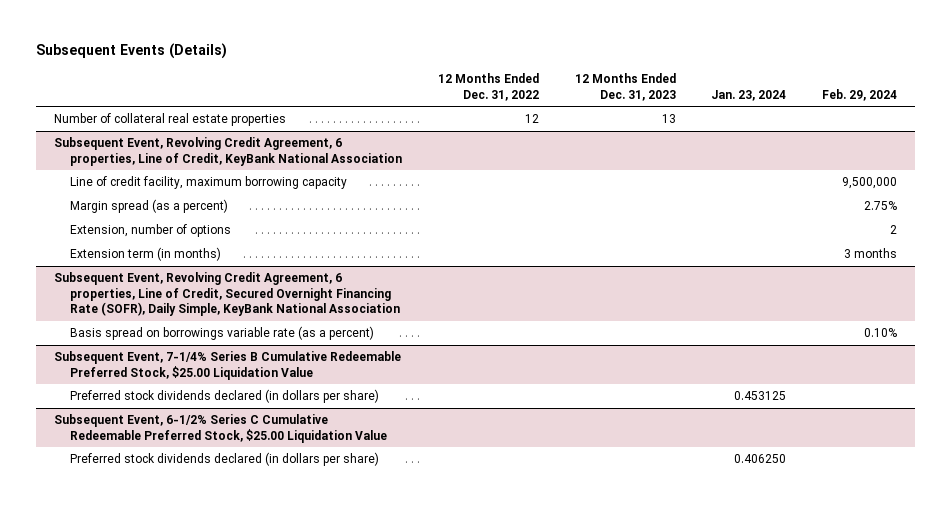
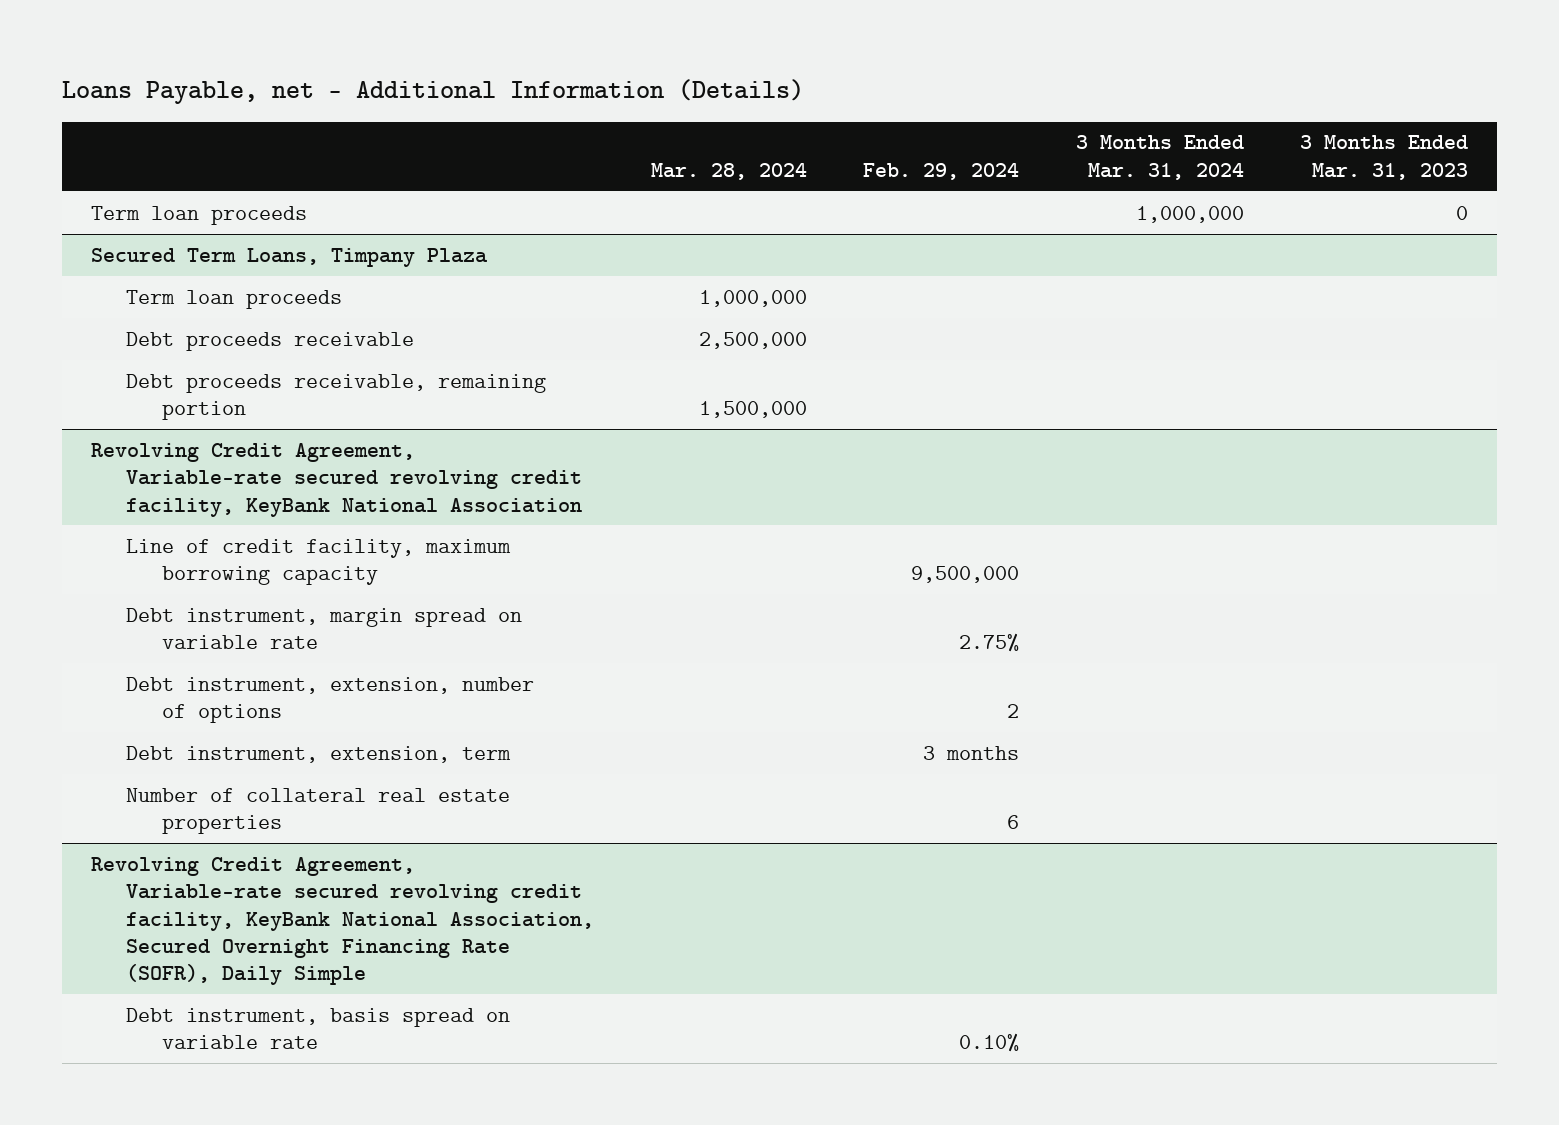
- Subsequent Events (Details)
+ Loans Payable, net - Additional Information (Details)
- | 12 Months Ended Dec. 31, 2022 | 12 Months Ended Dec. 31, 2023 | Jan. 23, 2024 | Feb. 29, 2024
+ | Mar. 28, 2024 | Feb. 29, 2024 | 3 Months Ended Mar. 31, 2024 | 3 Months Ended Mar. 31, 2023
- Number of collateral real estate properties | 12 | 13 | |
- Subsequent Event, Revolving Credit Agreement, 6 properties, Line of Credit, KeyBank National Association
+ Term loan proceeds | | | 1,000,000 | 0
+ Secured Term Loans, Timpany Plaza
+ Term loan proceeds | 1,000,000 | | |
+ Debt proceeds receivable | 2,500,000 | | |
+ Debt proceeds receivable, remaining portion | 1,500,000 | | |
+ Revolving Credit Agreement, Variable-rate secured revolving credit facility, KeyBank National Association
- Margin spread (as a percent) | | | | 2.75%
- Extension, number of options | | | | 2
- Extension term (in months) | | | | 3 months
- Subsequent Event, Revolving Credit Agreement, 6 properties, Line of Credit, Secured Overnight Financing Rate (SOFR), Daily Simple, KeyBank National Association
- Basis spread on borrowings variable rate (as a percent) | | | | 0.10%
- Subsequent Event, 7-1/4% Series B Cumulative Redeemable Preferred Stock, $25.00 Liquidation Value
- Preferred stock dividends declared (in dollars per share) | | | 0.453125 |
- Subsequent Event, 6-1/2% Series C Cumulative Redeemable Preferred Stock, $25.00 Liquidation Value
- Preferred stock dividends declared (in dollars per share) | | | 0.406250 |
+ Debt instrument, margin spread on variable rate | | 2.75% | |
+ Debt instrument, extension, number of options | | 2 | |
+ Debt instrument, extension, term | | 3 months | |
+ Number of collateral real estate properties | | 6 | |
+ Revolving Credit Agreement, Variable-rate secured revolving credit facility, KeyBank National Association, Secured Overnight Financing Rate (SOFR), Daily Simple
+ Debt instrument, basis spread on variable rate | | 0.10% | |

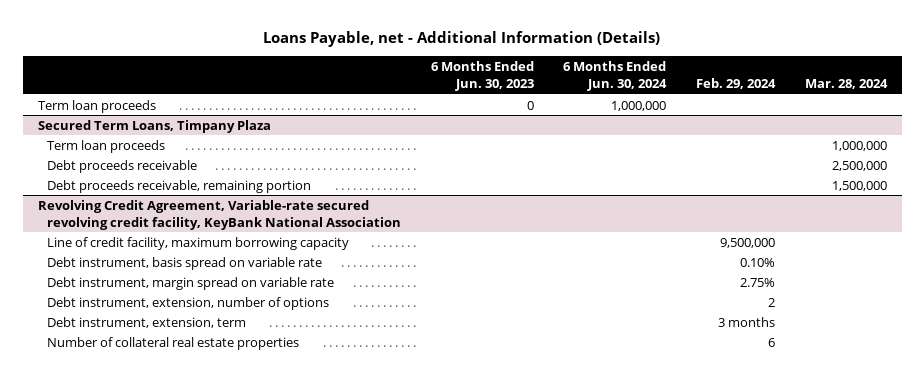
- | Mar. 28, 2024 | Feb. 29, 2024 | 3 Months Ended Mar. 31, 2024 | 3 Months Ended Mar. 31, 2023
+ | 6 Months Ended Jun. 30, 2023 | 6 Months Ended Jun. 30, 2024 | Feb. 29, 2024 | Mar. 28, 2024
@ Revolving Credit Agreement, Variable-rate secured revolving credit facility, KeyBank National Association
+ Debt instrument, basis spread on variable rate | | | 0.10% |
- Revolving Credit Agreement, Variable-rate secured revolving credit facility, KeyBank National Association, Secured Overnight Financing Rate (SOFR), Daily Simple
- Debt instrument, basis spread on variable rate | | 0.10% | |

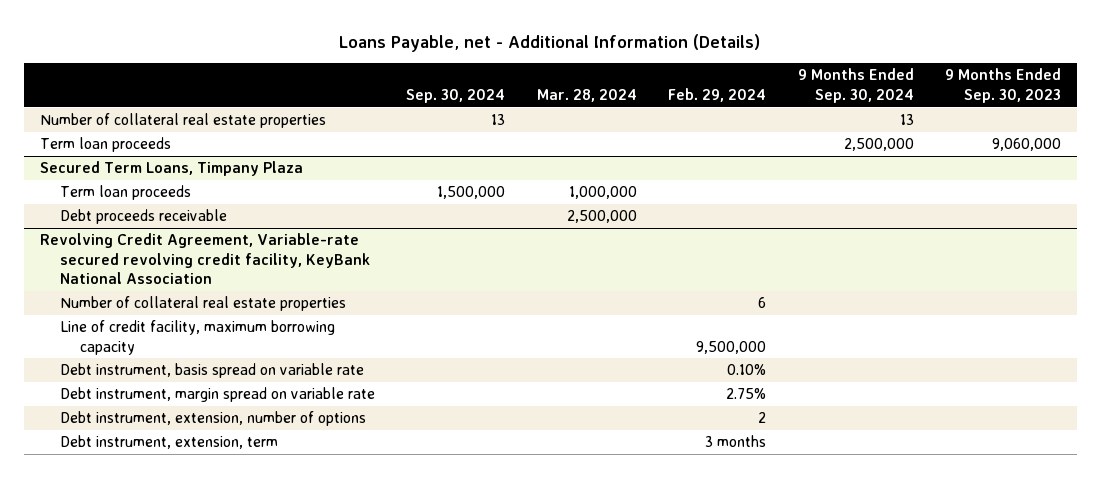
- | 6 Months Ended Jun. 30, 2023 | 6 Months Ended Jun. 30, 2024 | Feb. 29, 2024 | Mar. 28, 2024
+ | Sep. 30, 2024 | Mar. 28, 2024 | Feb. 29, 2024 | 9 Months Ended Sep. 30, 2024 | 9 Months Ended Sep. 30, 2023
+ Number of collateral real estate properties | 13 | | | 13 |
@ Secured Term Loans, Timpany Plaza
- Debt proceeds receivable, remaining portion | | | | 1,500,000
@ Revolving Credit Agreement, Variable-rate secured revolving credit facility, KeyBank National Association
moved up: Number of collateral real estate properties | | | 6 | |

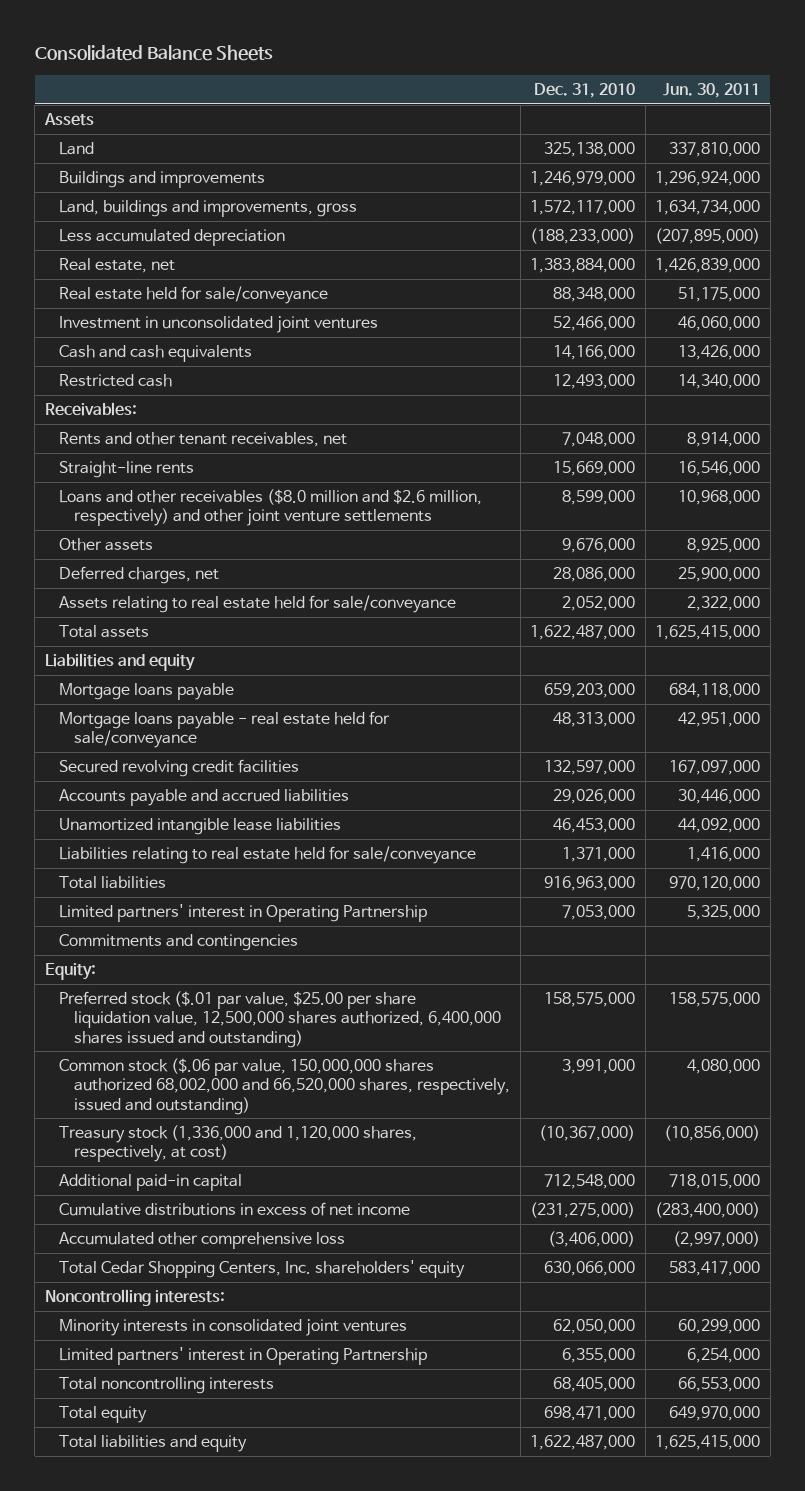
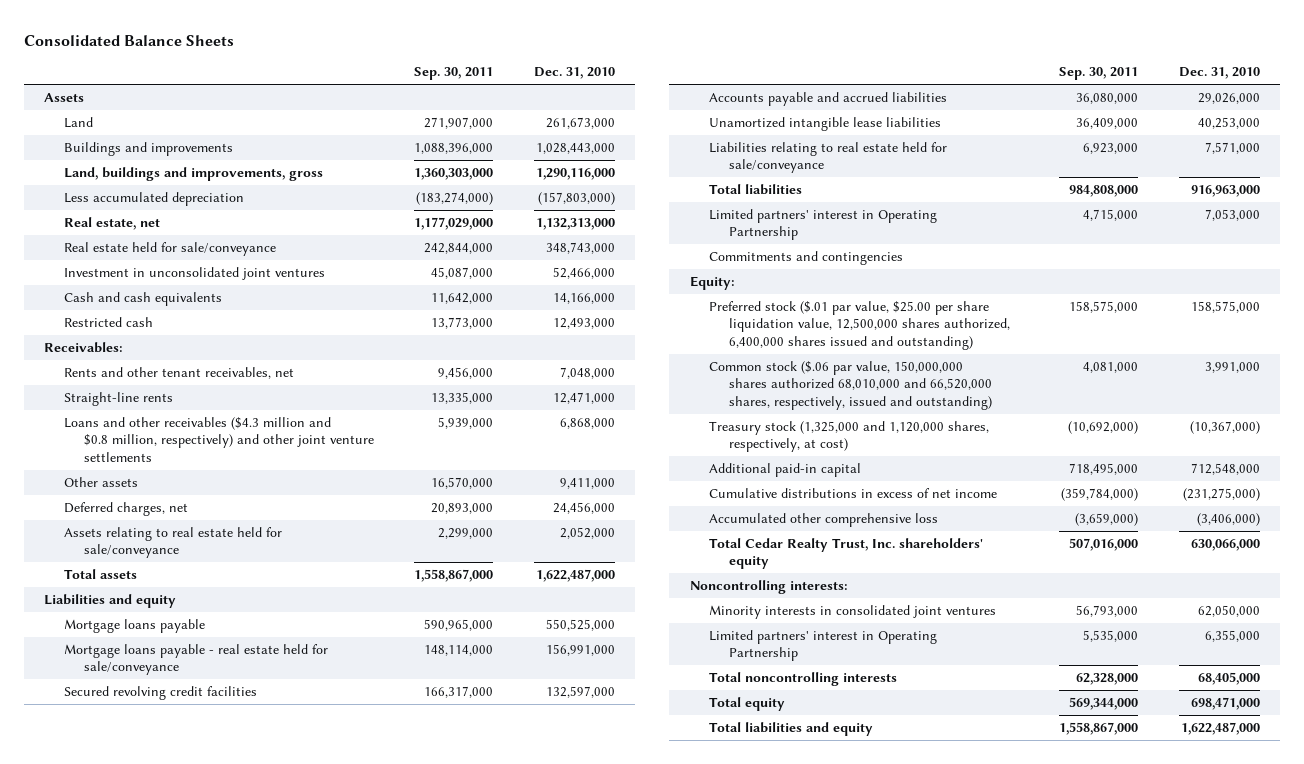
- | Dec. 31, 2010 | Jun. 30, 2011
+ | Sep. 30, 2011 | Dec. 31, 2010
- Land | 325,138,000 | 337,810,000
- Buildings and improvements | 1,246,979,000 | 1,296,924,000
- Land, buildings and improvements, gross | 1,572,117,000 | 1,634,734,000
- Less accumulated depreciation | (188,233,000) | (207,895,000)
- Real estate, net | 1,383,884,000 | 1,426,839,000
- Real estate held for sale/conveyance | 88,348,000 | 51,175,000
+ Land | 271,907,000 | 261,673,000
+ Buildings and improvements | 1,088,396,000 | 1,028,443,000
+ Land, buildings and improvements, gross | 1,360,303,000 | 1,290,116,000
+ Less accumulated depreciation | (183,274,000) | (157,803,000)
+ Real estate, net | 1,177,029,000 | 1,132,313,000
+ Real estate held for sale/conveyance | 242,844,000 | 348,743,000
- Straight-line rents | 15,669,000 | 16,546,000
- Loans and other receivables ($8.0 million and $2.6 million, respectively) and other joint venture settlements | 8,599,000 | 10,968,000
- Other assets | 9,676,000 | 8,925,000
- Deferred charges, net | 28,086,000 | 25,900,000
+ Straight-line rents | 13,335,000 | 12,471,000
+ Loans and other receivables ($4.3 million and $0.8 million, respectively) and other joint venture settlements | 5,939,000 | 6,868,000
+ Other assets | 16,570,000 | 9,411,000
+ Deferred charges, net | 20,893,000 | 24,456,000
- Mortgage loans payable | 659,203,000 | 684,118,000
- Mortgage loans payable - real estate held for sale/conveyance | 48,313,000 | 42,951,000
+ Mortgage loans payable | 590,965,000 | 550,525,000
+ Mortgage loans payable - real estate held for sale/conveyance | 148,114,000 | 156,991,000
- Unamortized intangible lease liabilities | 46,453,000 | 44,092,000
- Liabilities relating to real estate held for sale/conveyance | 1,371,000 | 1,416,000
+ Unamortized intangible lease liabilities | 36,409,000 | 40,253,000
+ Liabilities relating to real estate held for sale/conveyance | 6,923,000 | 7,571,000
- Common stock ($.06 par value, 150,000,000 shares authorized 68,002,000 and 66,520,000 shares, respectively, issued and outstanding) | 3,991,000 | 4,080,000
- Treasury stock (1,336,000 and 1,120,000 shares, respectively, at cost) | (10,367,000) | (10,856,000)
+ Common stock ($.06 par value, 150,000,000 shares authorized 68,010,000 and 66,520,000 shares, respectively, issued and outstanding) | 4,081,000 | 3,991,000
+ Treasury stock (1,325,000 and 1,120,000 shares, respectively, at cost) | (10,692,000) | (10,367,000)
- Total Cedar Shopping Centers, Inc. shareholders' equity | 630,066,000 | 583,417,000
+ Total Cedar Realty Trust, Inc. shareholders' equity | 507,016,000 | 630,066,000

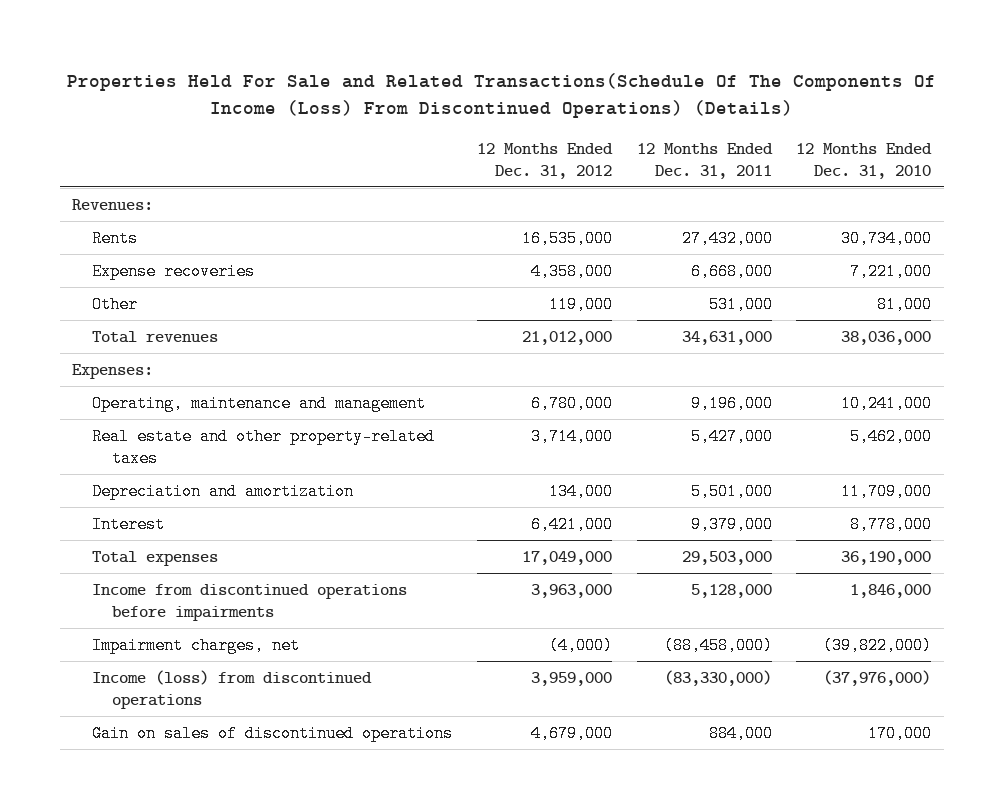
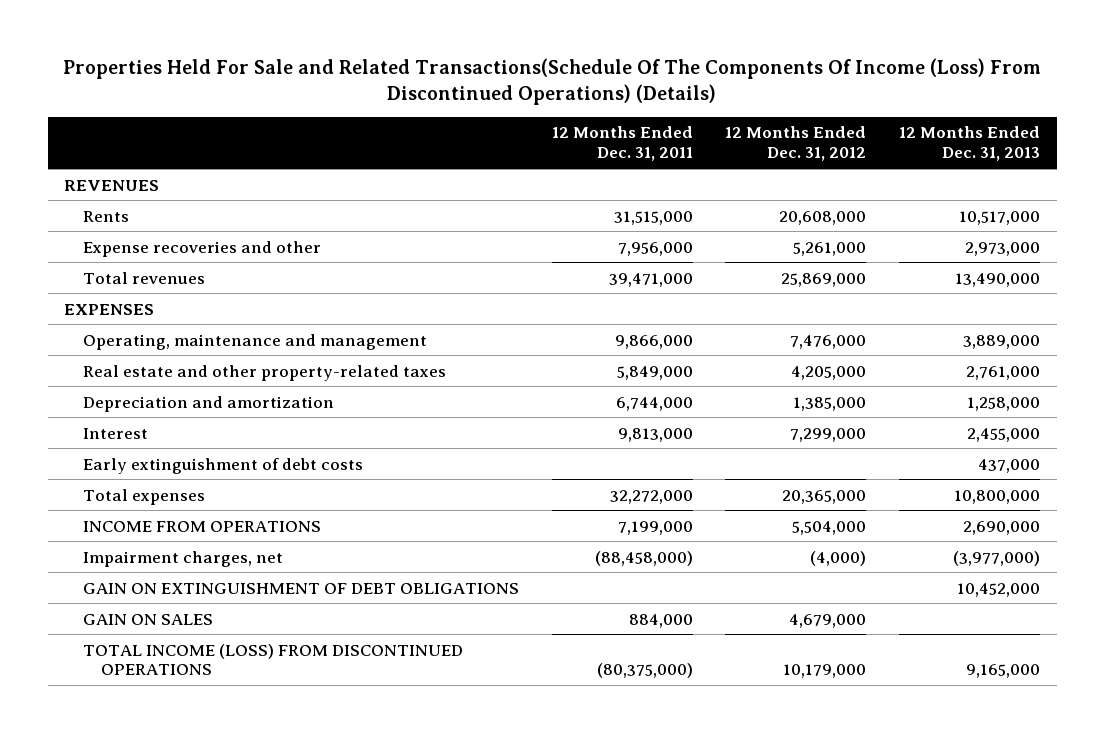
- | 12 Months Ended Dec. 31, 2012 | 12 Months Ended Dec. 31, 2011 | 12 Months Ended Dec. 31, 2010
+ | 12 Months Ended Dec. 31, 2011 | 12 Months Ended Dec. 31, 2012 | 12 Months Ended Dec. 31, 2013
- Revenues:
- Rents | 16,535,000 | 27,432,000 | 30,734,000
- Expense recoveries | 4,358,000 | 6,668,000 | 7,221,000
- Other | 119,000 | 531,000 | 81,000
- Total revenues | 21,012,000 | 34,631,000 | 38,036,000
- Expenses:
- Operating, maintenance and management | 6,780,000 | 9,196,000 | 10,241,000
- Real estate and other property-related taxes | 3,714,000 | 5,427,000 | 5,462,000
- Depreciation and amortization | 134,000 | 5,501,000 | 11,709,000
- Interest | 6,421,000 | 9,379,000 | 8,778,000
- Total expenses | 17,049,000 | 29,503,000 | 36,190,000
- Income from discontinued operations before impairments | 3,963,000 | 5,128,000 | 1,846,000
+ REVENUES
+ Rents | 31,515,000 | 20,608,000 | 10,517,000
+ Expense recoveries and other | 7,956,000 | 5,261,000 | 2,973,000
+ Total revenues | 39,471,000 | 25,869,000 | 13,490,000
+ EXPENSES
+ Operating, maintenance and management | 9,866,000 | 7,476,000 | 3,889,000
+ Real estate and other property-related taxes | 5,849,000 | 4,205,000 | 2,761,000
+ Depreciation and amortization | 6,744,000 | 1,385,000 | 1,258,000
+ Interest | 9,813,000 | 7,299,000 | 2,455,000
+ Early extinguishment of debt costs | | | 437,000
+ Total expenses | 32,272,000 | 20,365,000 | 10,800,000
+ INCOME FROM OPERATIONS | 7,199,000 | 5,504,000 | 2,690,000
- Income (loss) from discontinued operations | 3,959,000 | (83,330,000) | (37,976,000)
- Gain on sales of discontinued operations | 4,679,000 | 884,000 | 170,000
+ GAIN ON EXTINGUISHMENT OF DEBT OBLIGATIONS | | | 10,452,000
+ GAIN ON SALES | 884,000 | 4,679,000 |
+ TOTAL INCOME (LOSS) FROM DISCONTINUED OPERATIONS | (80,375,000) | 10,179,000 | 9,165,000

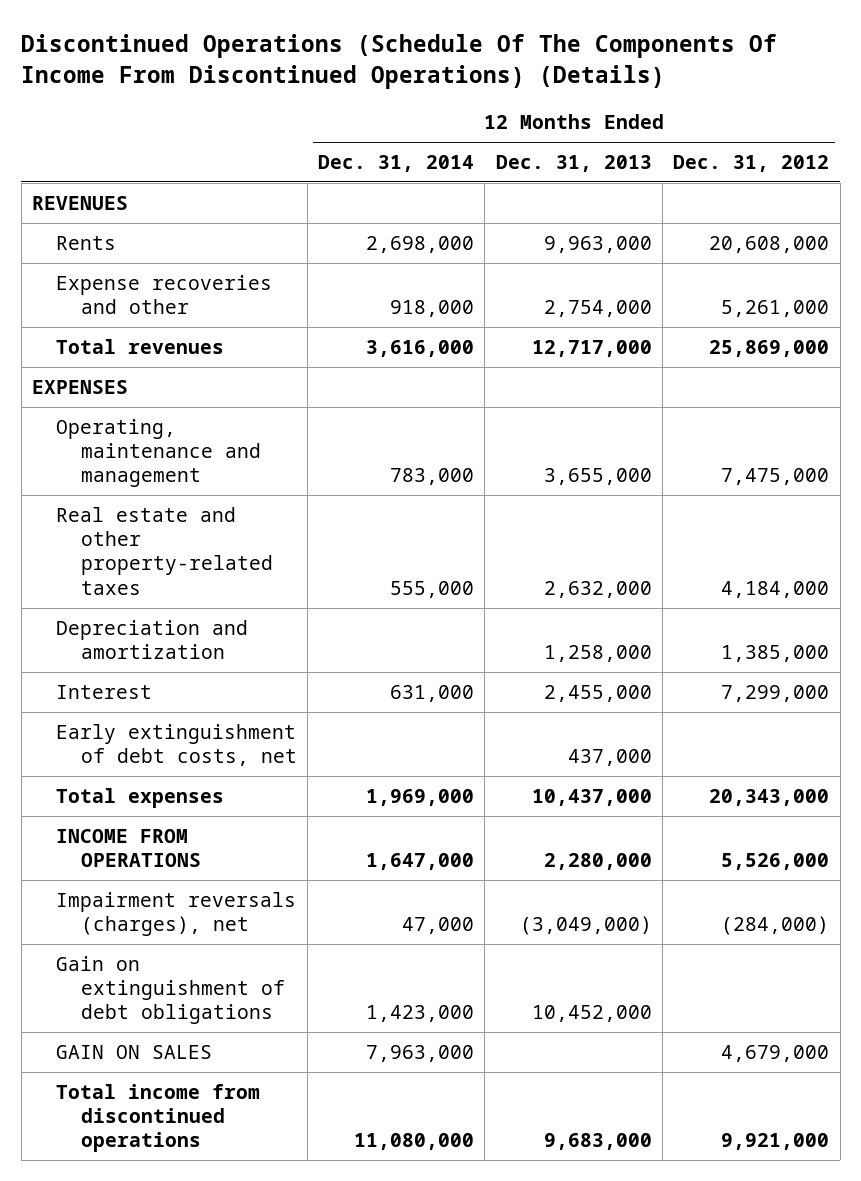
- Properties Held For Sale and Related Transactions(Schedule Of The Components Of Income (Loss) From Discontinued Operations) (Details)
+ Discontinued Operations (Schedule Of The Components Of Income From Discontinued Operations) (Details)
- | 12 Months Ended Dec. 31, 2011 | 12 Months Ended Dec. 31, 2012 | 12 Months Ended Dec. 31, 2013
+ | 12 Months Ended Dec. 31, 2014 | 12 Months Ended Dec. 31, 2013 | 12 Months Ended Dec. 31, 2012
- Rents | 31,515,000 | 20,608,000 | 10,517,000
- Expense recoveries and other | 7,956,000 | 5,261,000 | 2,973,000
- Total revenues | 39,471,000 | 25,869,000 | 13,490,000
+ Rents | 2,698,000 | 9,963,000 | 20,608,000
+ Expense recoveries and other | 918,000 | 2,754,000 | 5,261,000
+ Total revenues | 3,616,000 | 12,717,000 | 25,869,000
- Operating, maintenance and management | 9,866,000 | 7,476,000 | 3,889,000
- Real estate and other property-related taxes | 5,849,000 | 4,205,000 | 2,761,000
+ Operating, maintenance and management | 783,000 | 3,655,000 | 7,475,000
+ Real estate and other property-related taxes | 555,000 | 2,632,000 | 4,184,000
- Early extinguishment of debt costs | | | 437,000
- Total expenses | 32,272,000 | 20,365,000 | 10,800,000
- INCOME FROM OPERATIONS | 7,199,000 | 5,504,000 | 2,690,000
- Impairment charges, net | (88,458,000) | (4,000) | (3,977,000)
- GAIN ON EXTINGUISHMENT OF DEBT OBLIGATIONS | | | 10,452,000
+ Early extinguishment of debt costs, net | | 437,000 |
+ Total expenses | 1,969,000 | 10,437,000 | 20,343,000
+ INCOME FROM OPERATIONS | 1,647,000 | 2,280,000 | 5,526,000
+ Impairment reversals (charges), net | 47,000 | (3,049,000) | (284,000)
+ Gain on extinguishment of debt obligations | 1,423,000 | 10,452,000 |
- TOTAL INCOME (LOSS) FROM DISCONTINUED OPERATIONS | (80,375,000) | 10,179,000 | 9,165,000
+ Total income from discontinued operations | 11,080,000 | 9,683,000 | 9,921,000

